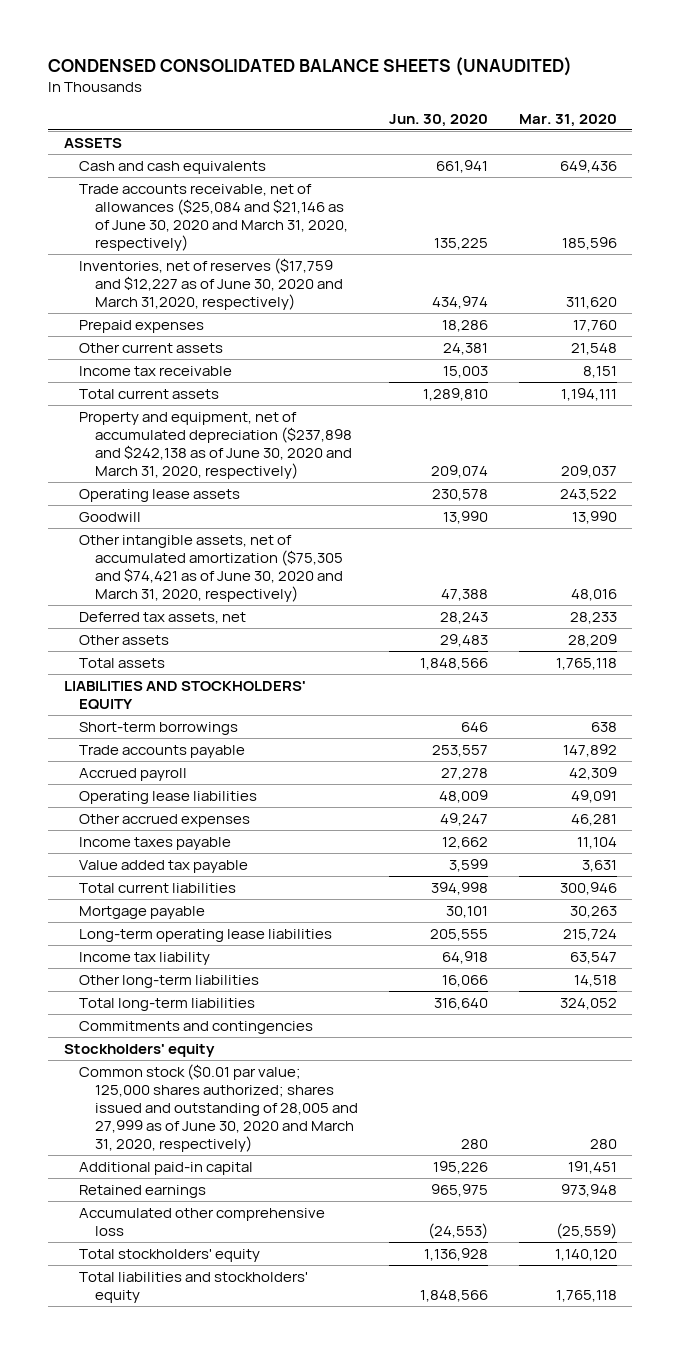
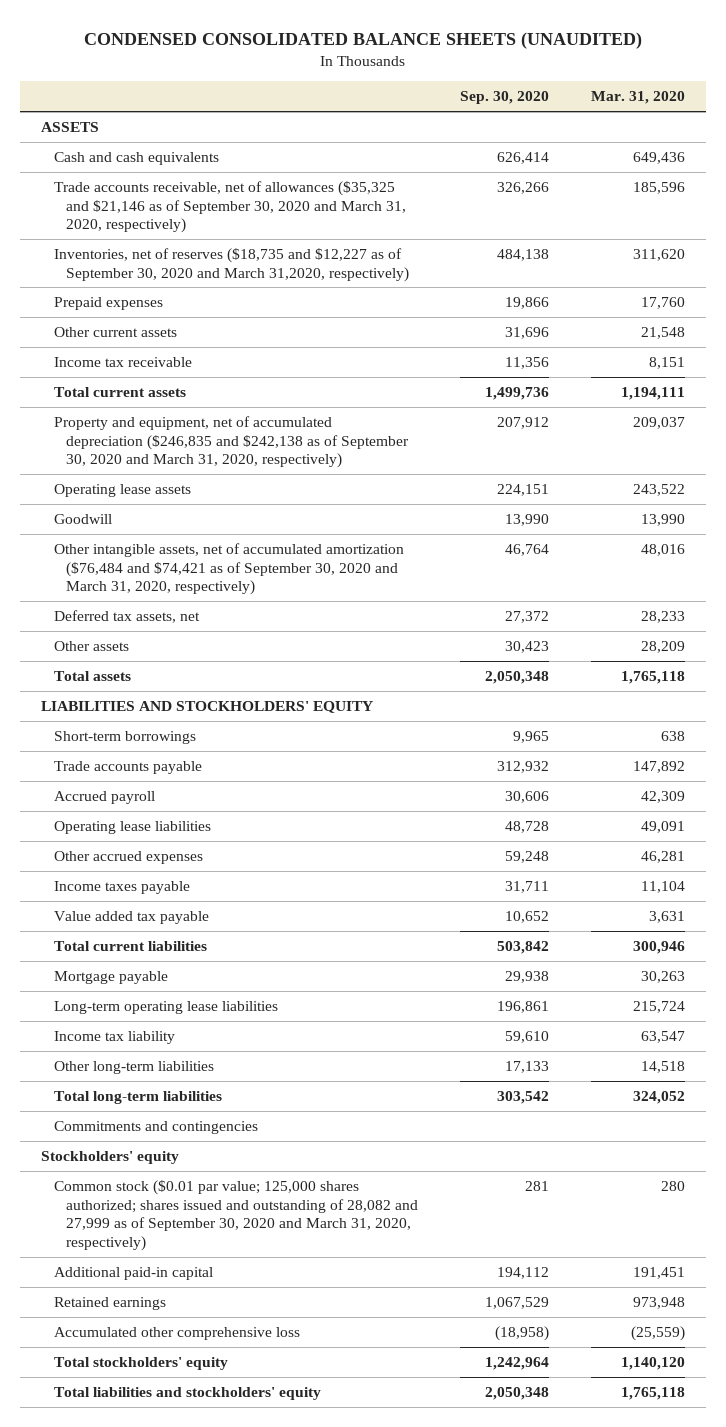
- | Jun. 30, 2020 | Mar. 31, 2020
+ | Sep. 30, 2020 | Mar. 31, 2020
- Trade accounts receivable, net of allowances ($25,084 and $21,146 as of June 30, 2020 and March 31, 2020, respectively) | 135,225 | 185,596
- Inventories, net of reserves ($17,759 and $12,227 as of June 30, 2020 and March 31,2020, respectively) | 434,974 | 311,620
+ Trade accounts receivable, net of allowances ($35,325 and $21,146 as of September 30, 2020 and March 31, 2020, respectively) | 326,266 | 185,596
+ Inventories, net of reserves ($18,735 and $12,227 as of September 30, 2020 and March 31,2020, respectively) | 484,138 | 311,620
- Property and equipment, net of accumulated depreciation ($237,898 and $242,138 as of June 30, 2020 and March 31, 2020, respectively) | 209,074 | 209,037
+ Property and equipment, net of accumulated depreciation ($246,835 and $242,138 as of September 30, 2020 and March 31, 2020, respectively) | 207,912 | 209,037
- Other intangible assets, net of accumulated amortization ($75,305 and $74,421 as of June 30, 2020 and March 31, 2020, respectively) | 47,388 | 48,016
+ Other intangible assets, net of accumulated amortization ($76,484 and $74,421 as of September 30, 2020 and March 31, 2020, respectively) | 46,764 | 48,016
- Common stock ($0.01 par value; 125,000 shares authorized; shares issued and outstanding of 28,005 and 27,999 as of June 30, 2020 and March 31, 2020, respectively) | 280 | 280
+ Common stock ($0.01 par value; 125,000 shares authorized; shares issued and outstanding of 28,082 and 27,999 as of September 30, 2020 and March 31, 2020, respectively) | 281 | 280

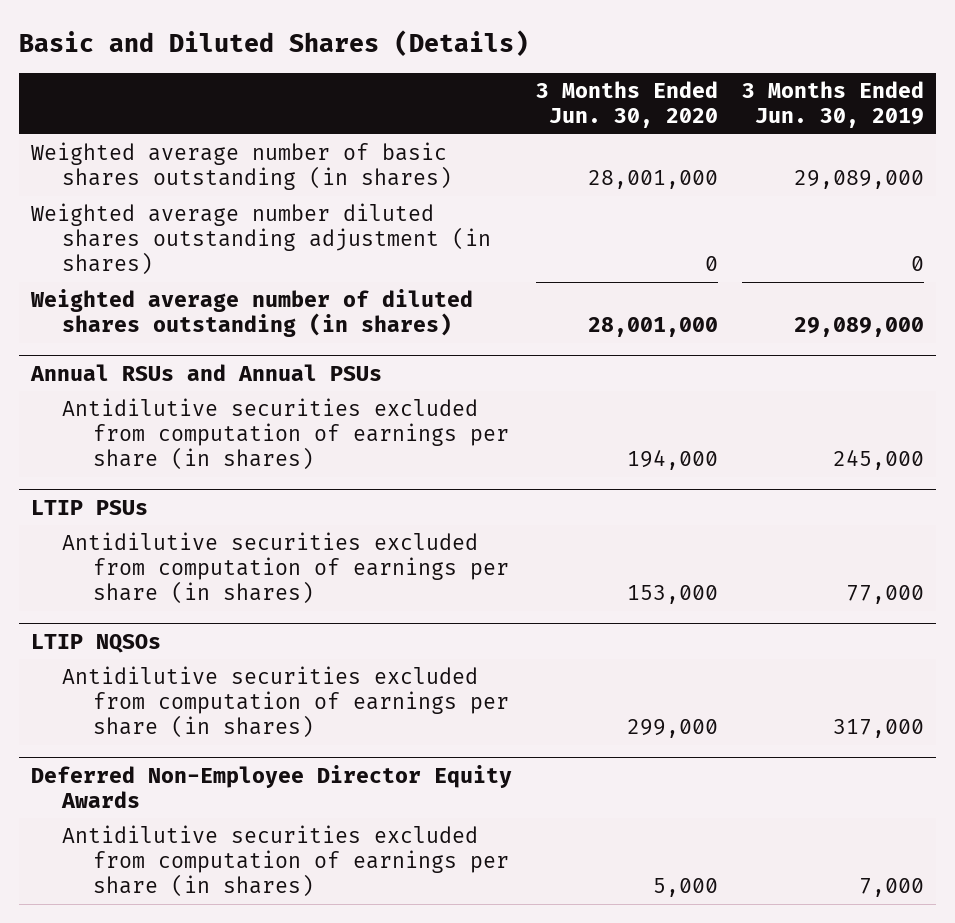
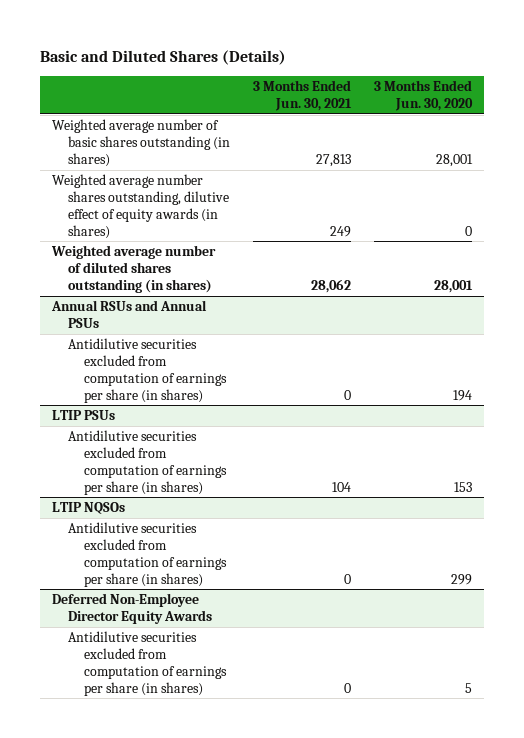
- | 3 Months Ended Jun. 30, 2020 | 3 Months Ended Jun. 30, 2019
+ | 3 Months Ended Jun. 30, 2021 | 3 Months Ended Jun. 30, 2020
- Weighted average number of basic shares outstanding (in shares) | 28,001,000 | 29,089,000
- Weighted average number diluted shares outstanding adjustment (in shares) | 0 | 0
- Weighted average number of diluted shares outstanding (in shares) | 28,001,000 | 29,089,000
+ Weighted average number of basic shares outstanding (in shares) | 27,813 | 28,001
+ Weighted average number shares outstanding, dilutive effect of equity awards (in shares) | 249 | 0
+ Weighted average number of diluted shares outstanding (in shares) | 28,062 | 28,001
@ Annual RSUs and Annual PSUs
- Antidilutive securities excluded from computation of earnings per share (in shares) | 194,000 | 245,000
+ Antidilutive securities excluded from computation of earnings per share (in shares) | 0 | 194
@ LTIP PSUs
- Antidilutive securities excluded from computation of earnings per share (in shares) | 153,000 | 77,000
+ Antidilutive securities excluded from computation of earnings per share (in shares) | 104 | 153
@ LTIP NQSOs
- Antidilutive securities excluded from computation of earnings per share (in shares) | 299,000 | 317,000
+ Antidilutive securities excluded from computation of earnings per share (in shares) | 0 | 299
@ Deferred Non-Employee Director Equity Awards
- Antidilutive securities excluded from computation of earnings per share (in shares) | 5,000 | 7,000
+ Antidilutive securities excluded from computation of earnings per share (in shares) | 0 | 5

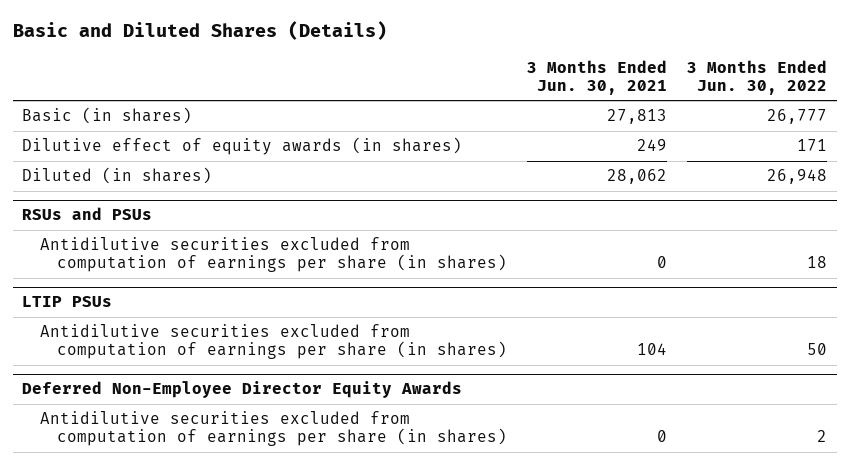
- | 3 Months Ended Jun. 30, 2021 | 3 Months Ended Jun. 30, 2020
+ | 3 Months Ended Jun. 30, 2021 | 3 Months Ended Jun. 30, 2022
- Weighted average number of basic shares outstanding (in shares) | 27,813 | 28,001
- Weighted average number shares outstanding, dilutive effect of equity awards (in shares) | 249 | 0
- Weighted average number of diluted shares outstanding (in shares) | 28,062 | 28,001
- Annual RSUs and Annual PSUs
+ Basic (in shares) | 27,813 | 26,777
+ Dilutive effect of equity awards (in shares) | 249 | 171
+ Diluted (in shares) | 28,062 | 26,948
+ RSUs and PSUs
- LTIP NQSOs
- Antidilutive securities excluded from computation of earnings per share (in shares) | 0 | 299

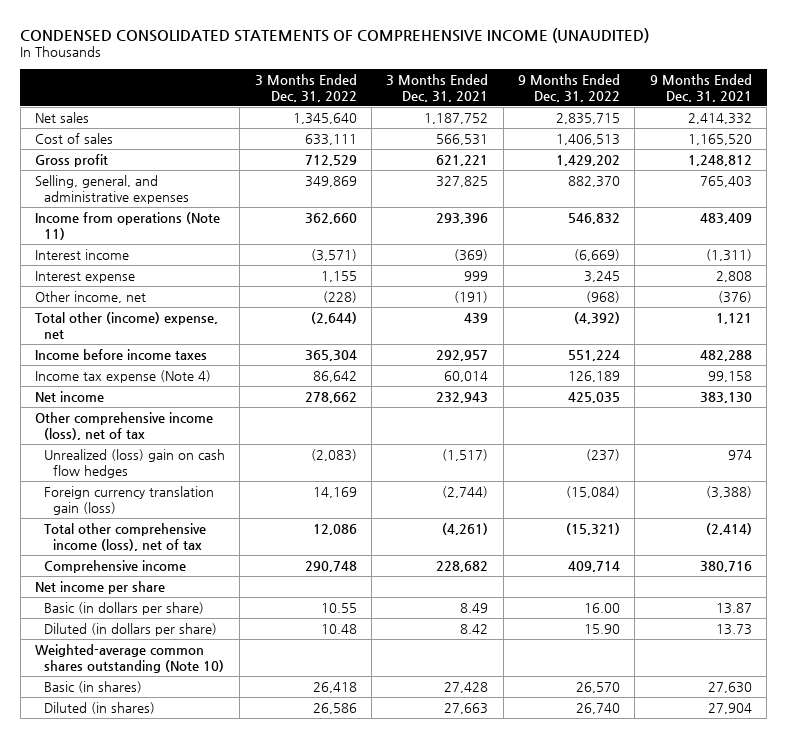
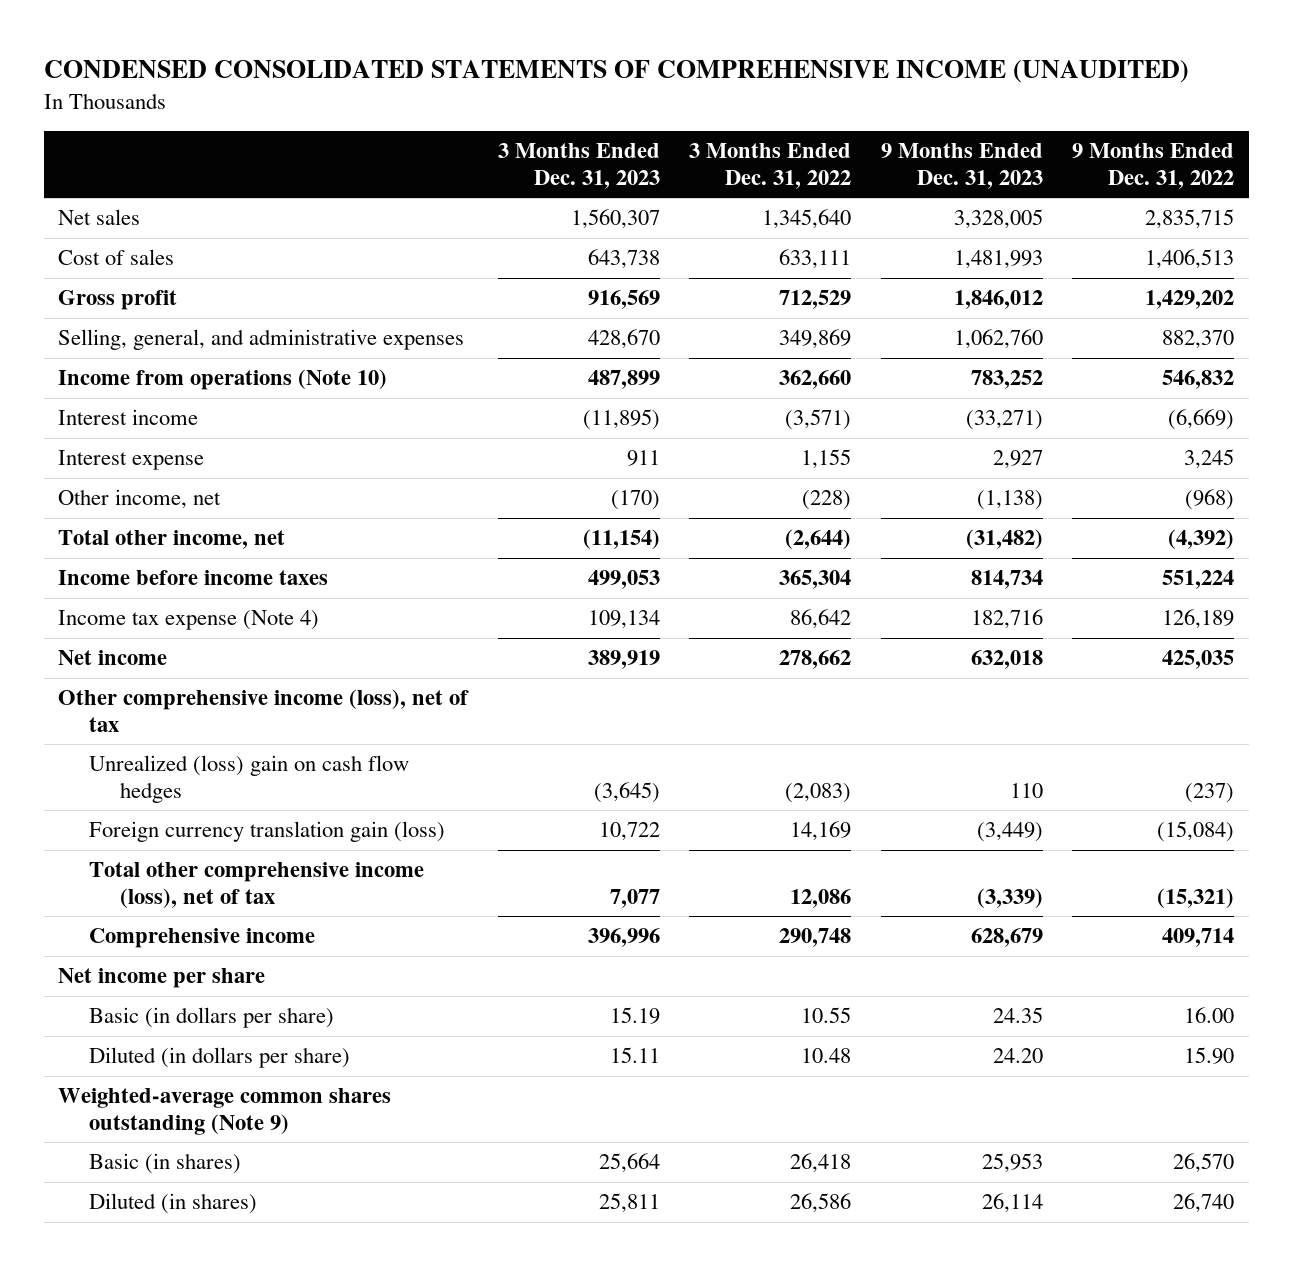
- | 3 Months Ended Dec. 31, 2022 | 3 Months Ended Dec. 31, 2021 | 9 Months Ended Dec. 31, 2022 | 9 Months Ended Dec. 31, 2021
+ | 3 Months Ended Dec. 31, 2023 | 3 Months Ended Dec. 31, 2022 | 9 Months Ended Dec. 31, 2023 | 9 Months Ended Dec. 31, 2022
- Income from operations (Note 11) | 362,660 | 293,396 | 546,832 | 483,409
+ Income from operations (Note 10) | 487,899 | 362,660 | 783,252 | 546,832
- Total other (income) expense, net | (2,644) | 439 | (4,392) | 1,121
+ Total other income, net | (11,154) | (2,644) | (31,482) | (4,392)
- Weighted-average common shares outstanding (Note 10)
+ Weighted-average common shares outstanding (Note 9)

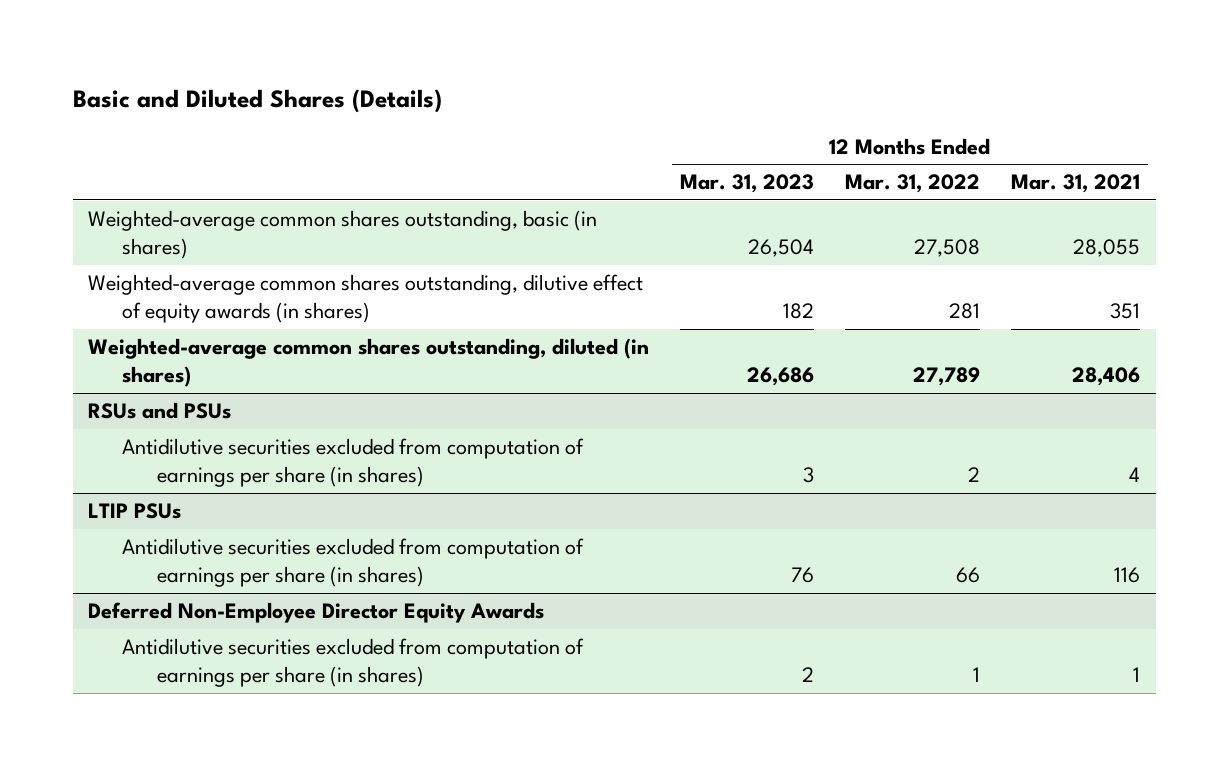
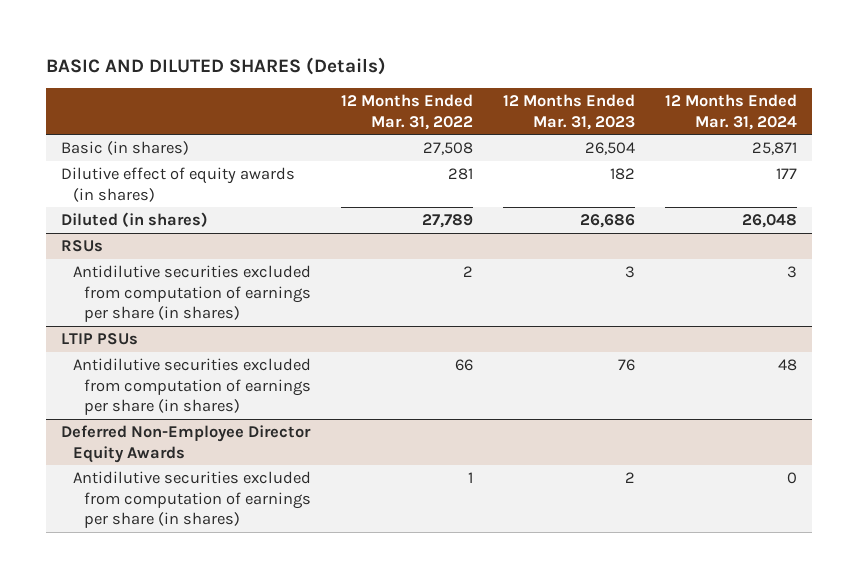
- Basic and Diluted Shares (Details)
+ BASIC AND DILUTED SHARES (Details)
- | 12 Months Ended Mar. 31, 2023 | 12 Months Ended Mar. 31, 2022 | 12 Months Ended Mar. 31, 2021
+ | 12 Months Ended Mar. 31, 2022 | 12 Months Ended Mar. 31, 2023 | 12 Months Ended Mar. 31, 2024
- Weighted-average common shares outstanding, basic (in shares) | 26,504 | 27,508 | 28,055
- Weighted-average common shares outstanding, dilutive effect of equity awards (in shares) | 182 | 281 | 351
- Weighted-average common shares outstanding, diluted (in shares) | 26,686 | 27,789 | 28,406
- RSUs and PSUs
+ Basic (in shares) | 27,508 | 26,504 | 25,871
+ Dilutive effect of equity awards (in shares) | 281 | 182 | 177
+ Diluted (in shares) | 27,789 | 26,686 | 26,048
+ RSUs

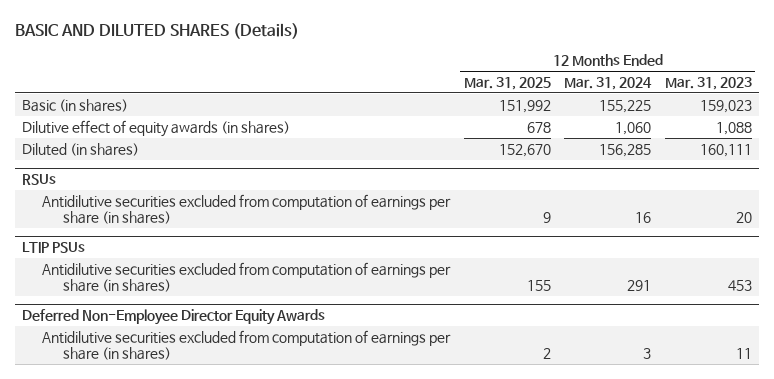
- | 12 Months Ended Mar. 31, 2022 | 12 Months Ended Mar. 31, 2023 | 12 Months Ended Mar. 31, 2024
+ | 12 Months Ended Mar. 31, 2025 | 12 Months Ended Mar. 31, 2024 | 12 Months Ended Mar. 31, 2023
- Basic (in shares) | 27,508 | 26,504 | 25,871
- Dilutive effect of equity awards (in shares) | 281 | 182 | 177
- Diluted (in shares) | 27,789 | 26,686 | 26,048
+ Basic (in shares) | 151,992 | 155,225 | 159,023
+ Dilutive effect of equity awards (in shares) | 678 | 1,060 | 1,088
+ Diluted (in shares) | 152,670 | 156,285 | 160,111
@ RSUs
- Antidilutive securities excluded from computation of earnings per share (in shares) | 2 | 3 | 3
+ Antidilutive securities excluded from computation of earnings per share (in shares) | 9 | 16 | 20
@ LTIP PSUs
- Antidilutive securities excluded from computation of earnings per share (in shares) | 66 | 76 | 48
+ Antidilutive securities excluded from computation of earnings per share (in shares) | 155 | 291 | 453
@ Deferred Non-Employee Director Equity Awards
- Antidilutive securities excluded from computation of earnings per share (in shares) | 1 | 2 | 0
+ Antidilutive securities excluded from computation of earnings per share (in shares) | 2 | 3 | 11

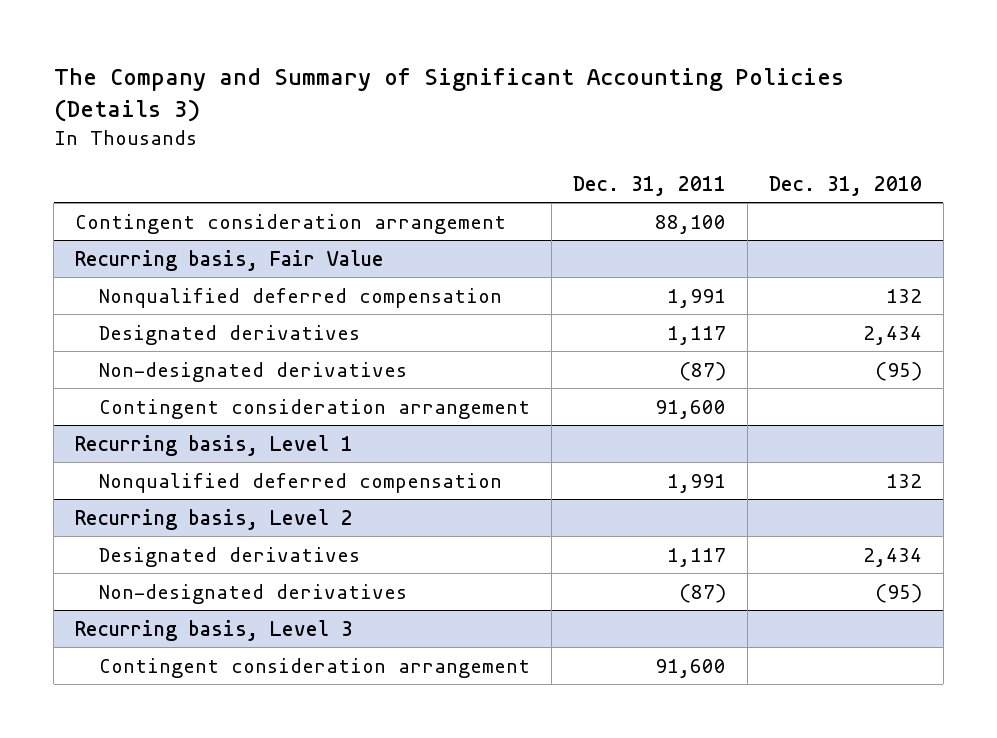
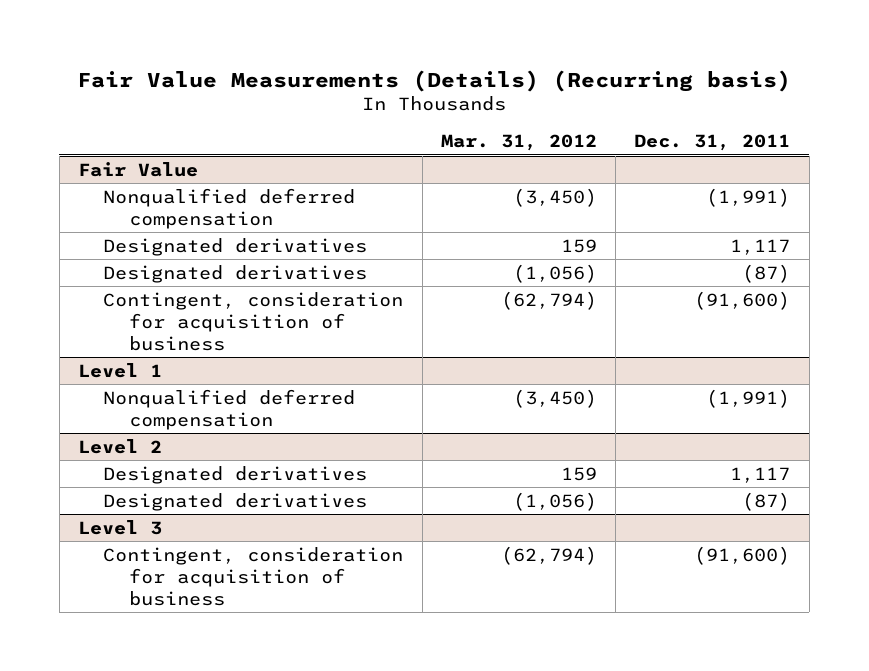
- The Company and Summary of Significant Accounting Policies (Details 3)
+ Fair Value Measurements (Details) (Recurring basis)
- | Dec. 31, 2011 | Dec. 31, 2010
+ | Mar. 31, 2012 | Dec. 31, 2011
- Contingent consideration arrangement | 88,100 |
- Recurring basis, Fair Value
- Nonqualified deferred compensation | 1,991 | 132
+ Fair Value
+ Nonqualified deferred compensation | (3,450) | (1,991)
- Non-designated derivatives | (87) | (95)
- Contingent consideration arrangement | 91,600 |
- Recurring basis, Level 1
- Nonqualified deferred compensation | 1,991 | 132
- Recurring basis, Level 2
+ Designated derivatives | (1,056) | (87)
+ Contingent, consideration for acquisition of business | (62,794) | (91,600)
+ Level 1
+ Nonqualified deferred compensation | (3,450) | (1,991)
+ Level 2
- Non-designated derivatives | (87) | (95)
- Recurring basis, Level 3
- Contingent consideration arrangement | 91,600 |
+ Designated derivatives | (1,056) | (87)
+ Level 3
+ Contingent, consideration for acquisition of business | (62,794) | (91,600)

